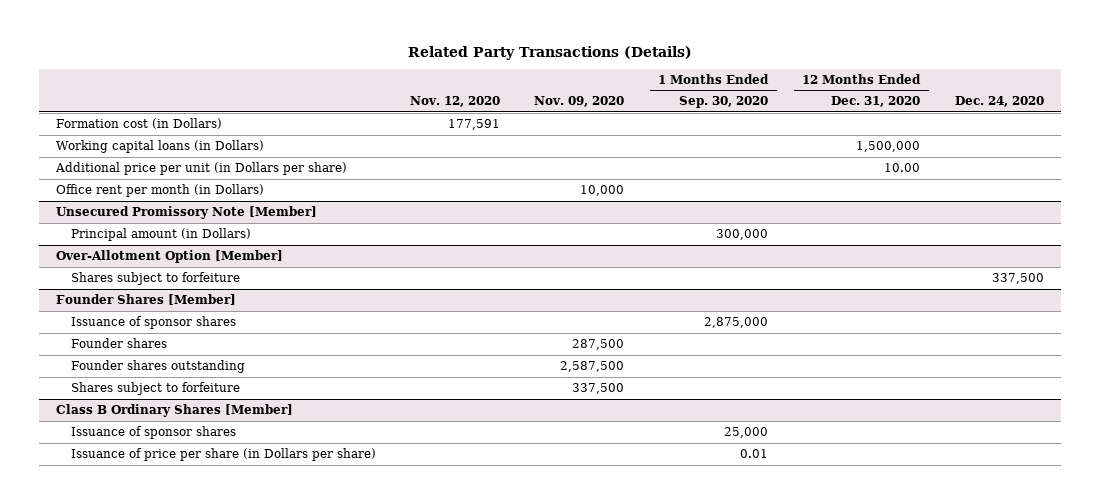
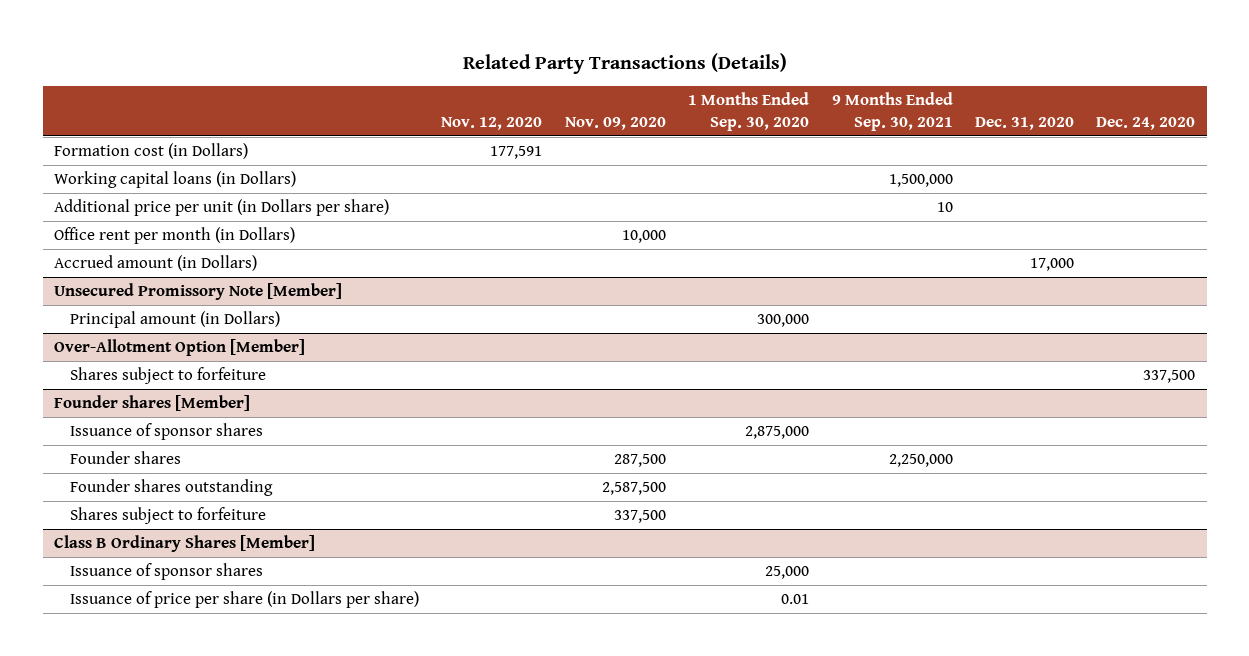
- | Nov. 12, 2020 | Nov. 09, 2020 | 1 Months Ended Sep. 30, 2020 | 12 Months Ended Dec. 31, 2020 | Dec. 24, 2020
+ | Nov. 12, 2020 | Nov. 09, 2020 | 1 Months Ended Sep. 30, 2020 | 9 Months Ended Sep. 30, 2021 | Dec. 31, 2020 | Dec. 24, 2020
+ Accrued amount (in Dollars) | | | | | 17,000 |
- Founder Shares [Member]
+ Founder shares [Member]

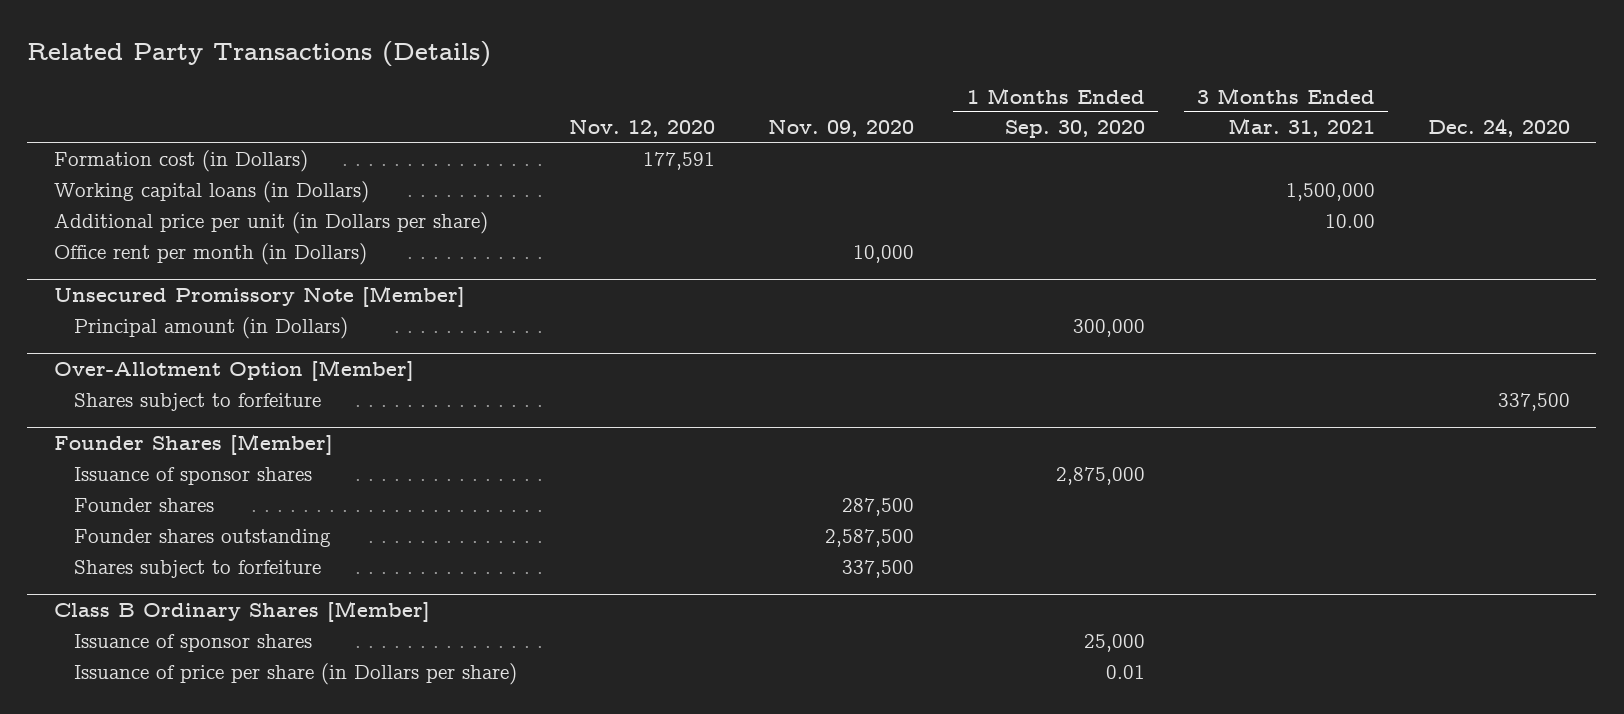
- | Nov. 12, 2020 | Nov. 09, 2020 | 1 Months Ended Sep. 30, 2020 | 9 Months Ended Sep. 30, 2021 | Dec. 31, 2020 | Dec. 24, 2020
+ | Nov. 12, 2020 | Nov. 09, 2020 | 1 Months Ended Sep. 30, 2020 | 3 Months Ended Mar. 31, 2021 | Dec. 24, 2020
- Accrued amount (in Dollars) | | | | | 17,000 |
- Founder shares [Member]
+ Founder Shares [Member]

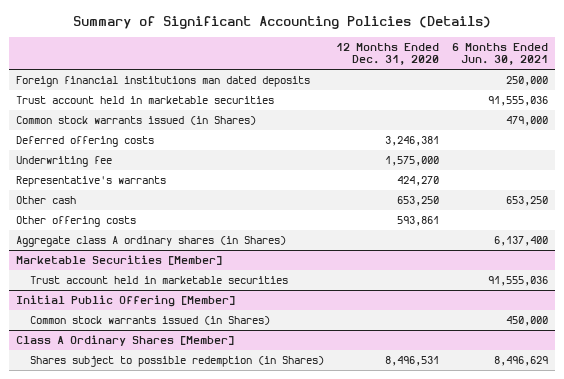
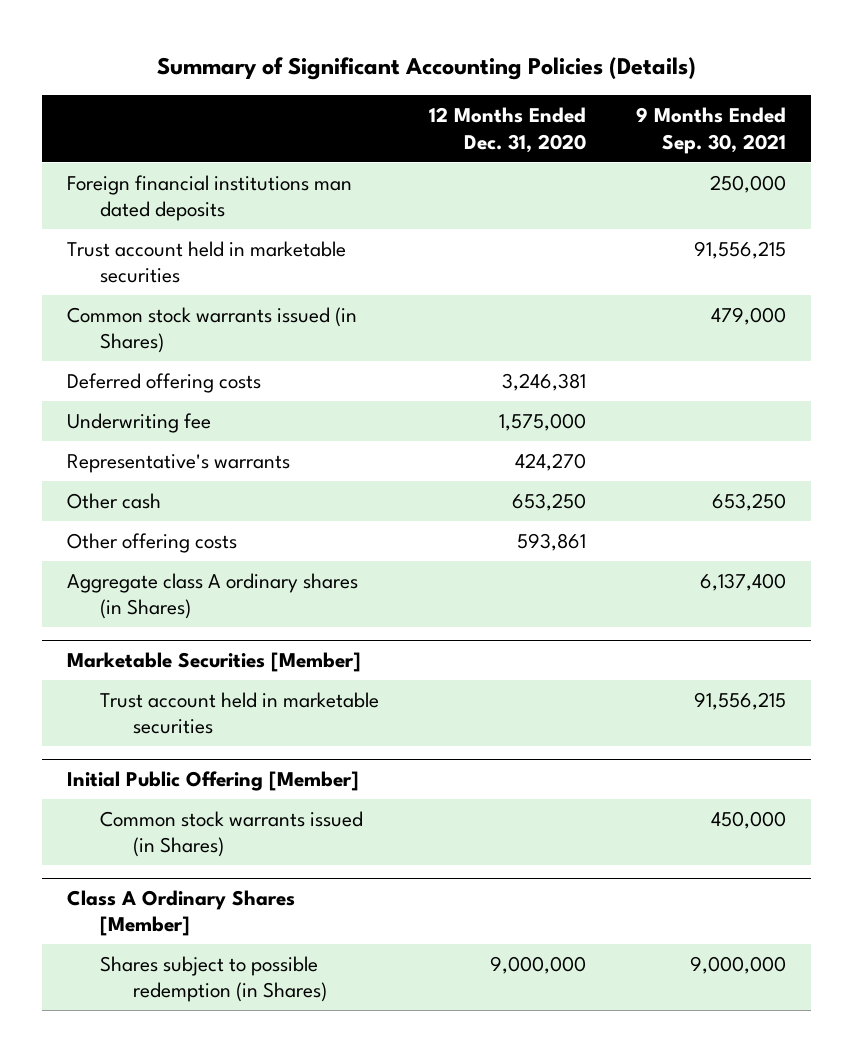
- | 12 Months Ended Dec. 31, 2020 | 6 Months Ended Jun. 30, 2021
+ | 12 Months Ended Dec. 31, 2020 | 9 Months Ended Sep. 30, 2021
@ Class A Ordinary Shares [Member]
- Shares subject to possible redemption (in Shares) | 8,496,531 | 8,496,629
+ Shares subject to possible redemption (in Shares) | 9,000,000 | 9,000,000

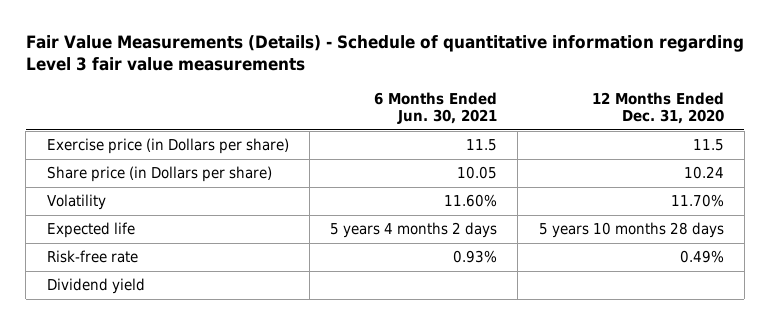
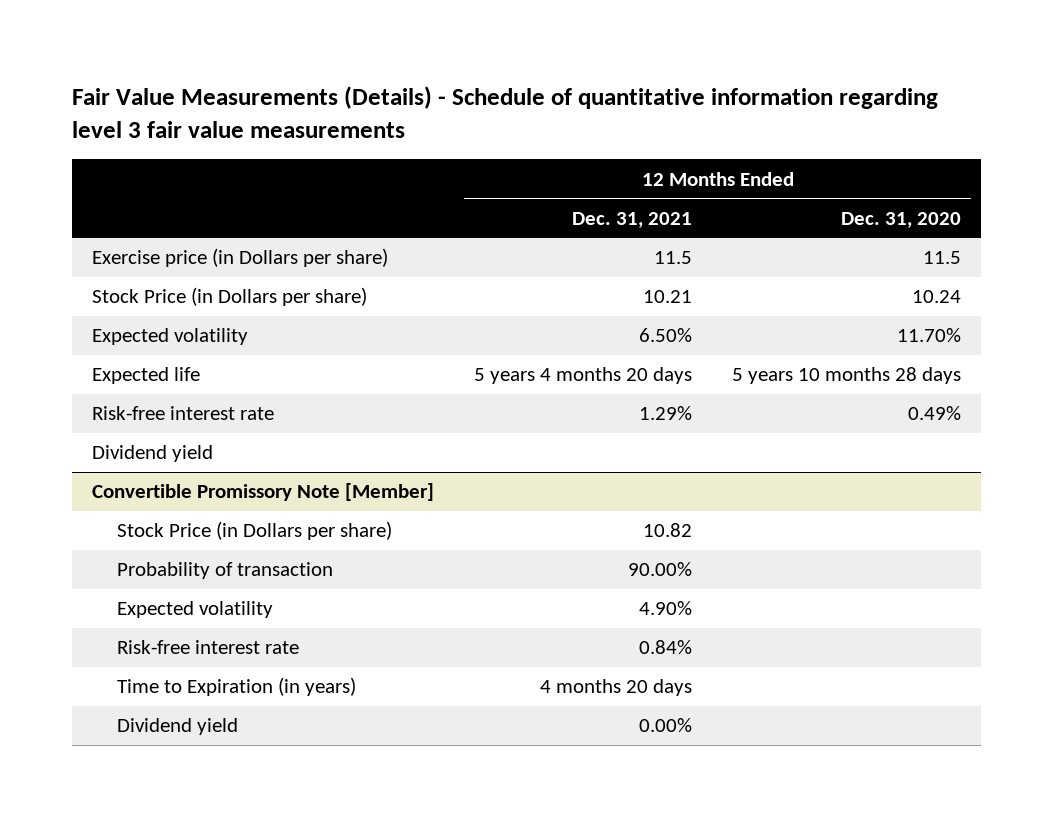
- Fair Value Measurements (Details) - Schedule of quantitative information regarding Level 3 fair value measurements
+ Fair Value Measurements (Details) - Schedule of quantitative information regarding level 3 fair value measurements
- | 6 Months Ended Jun. 30, 2021 | 12 Months Ended Dec. 31, 2020
+ | 12 Months Ended Dec. 31, 2021 | 12 Months Ended Dec. 31, 2020
- Share price (in Dollars per share) | 10.05 | 10.24
- Volatility | 11.60% | 11.70%
+ Stock Price (in Dollars per share) | 10.21 | 10.24
+ Expected volatility | 6.50% | 11.70%
- Risk-free rate | 0.93% | 0.49%
+ Risk-free interest rate | 1.29% | 0.49%
+ Convertible Promissory Note [Member]
+ Stock Price (in Dollars per share) | 10.82 |
+ Probability of transaction | 90.00% |
+ Expected volatility | 4.90% |
+ Risk-free interest rate | 0.84% |
+ Time to Expiration (in years) | 4 months 20 days |
+ Dividend yield | 0.00% |

